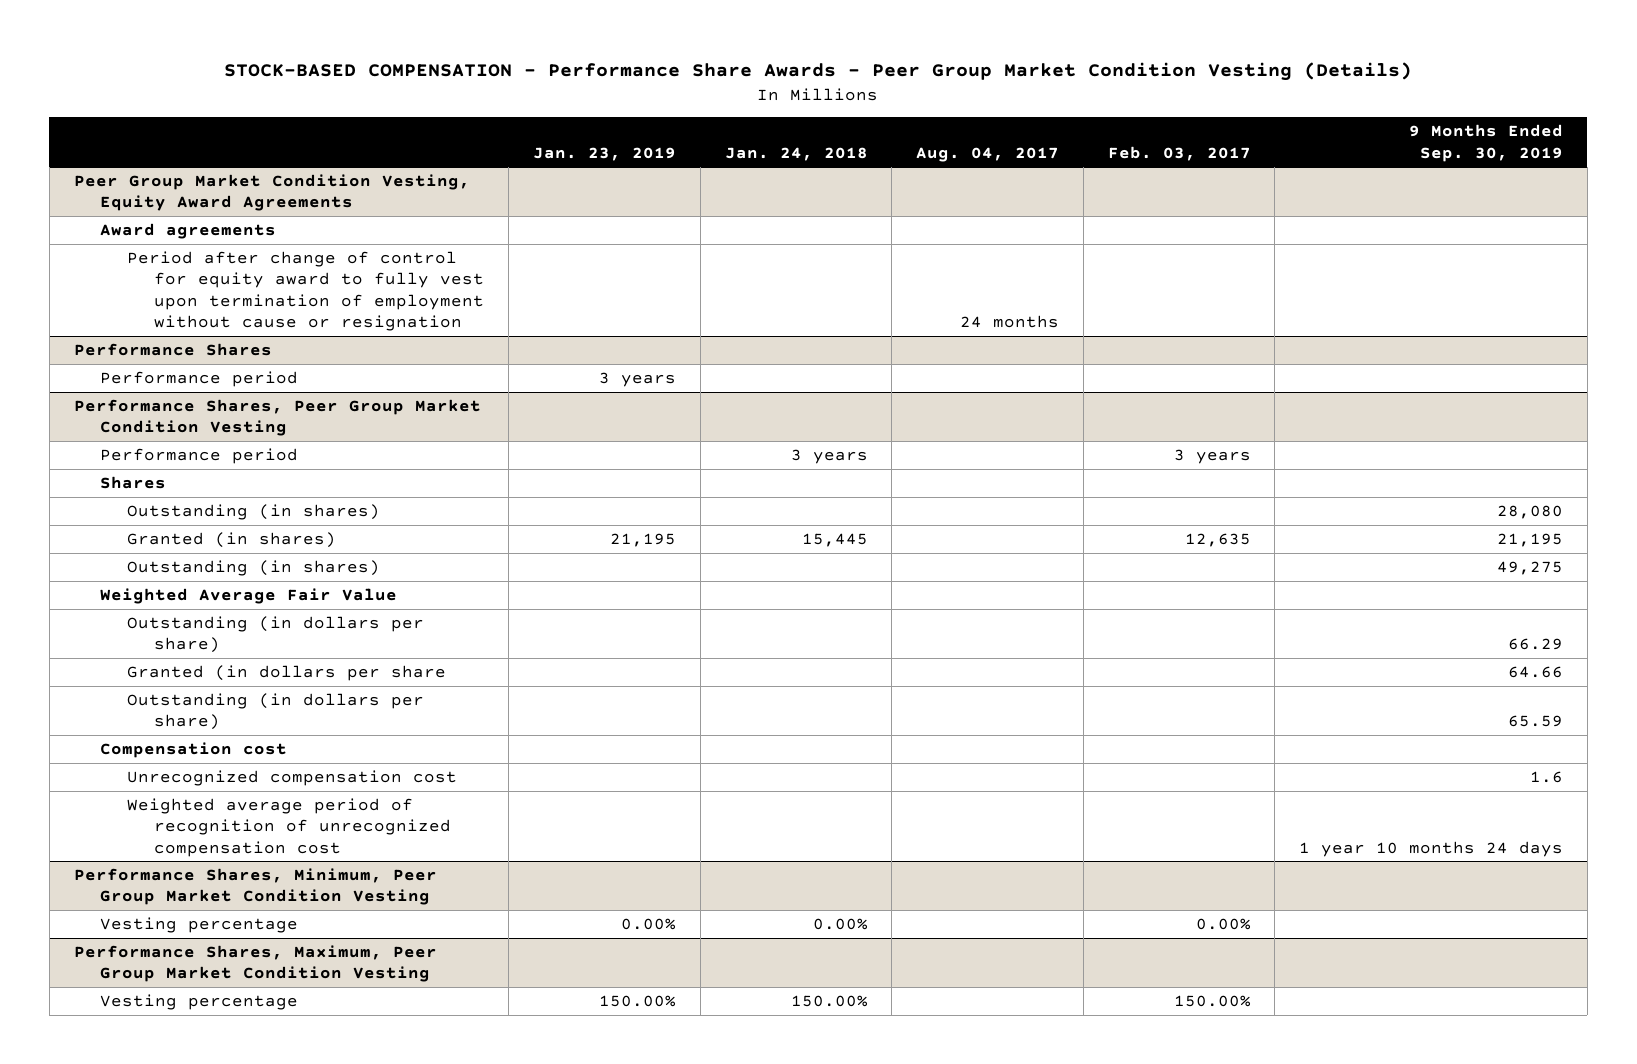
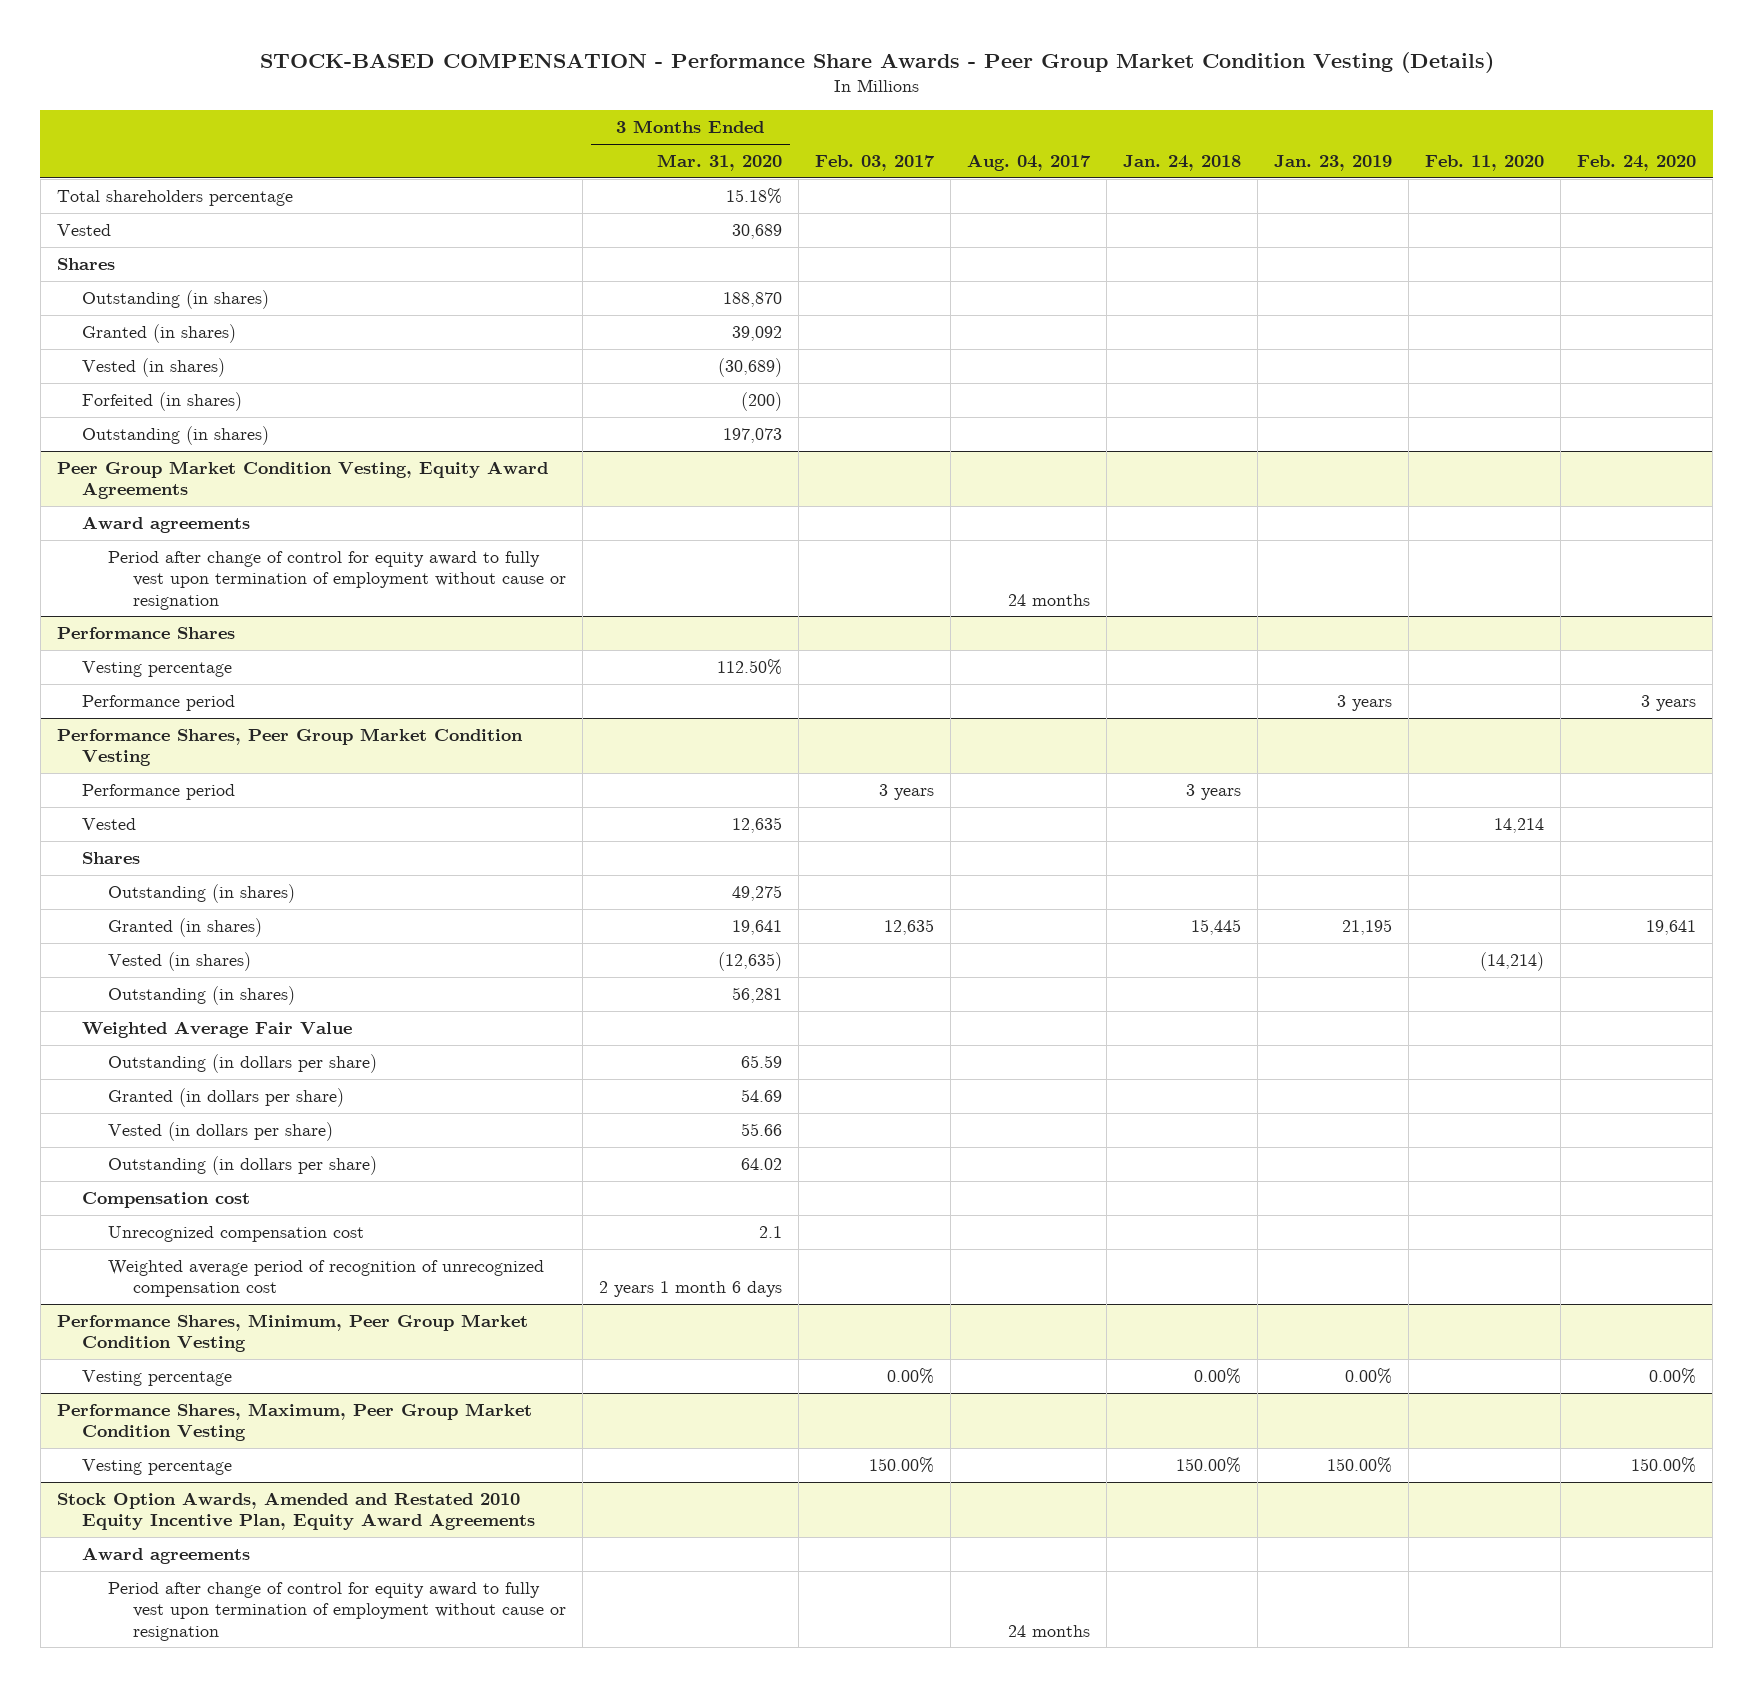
- | Jan. 23, 2019 | Jan. 24, 2018 | Aug. 04, 2017 | Feb. 03, 2017 | 9 Months Ended Sep. 30, 2019
+ | 3 Months Ended Mar. 31, 2020 | Feb. 03, 2017 | Aug. 04, 2017 | Jan. 24, 2018 | Jan. 23, 2019 | Feb. 11, 2020 | Feb. 24, 2020
+ Total shareholders percentage | 15.18% | | | | | |
+ Vested | 30,689 | | | | | |
+ Shares
+ Outstanding (in shares) | 188,870 | | | | | |
+ Granted (in shares) | 39,092 | | | | | |
+ Vested (in shares) | (30,689) | | | | | |
+ Forfeited (in shares) | (200) | | | | | |
+ Outstanding (in shares) | 197,073 | | | | | |
@ Performance Shares
+ Vesting percentage | 112.50% | | | | | |
@ Performance Shares, Peer Group Market Condition Vesting
+ Vested | 12,635 | | | | | 14,214 |
+ Vested (in shares) | (12,635) | | | | | (14,214) |
- Granted (in dollars per share | | | | | 64.66
+ Granted (in dollars per share) | 54.69 | | | | | |
+ Vested (in dollars per share) | 55.66 | | | | | |
+ Stock Option Awards, Amended and Restated 2010 Equity Incentive Plan, Equity Award Agreements
+ Award agreements
+ Period after change of control for equity award to fully vest upon termination of employment without cause or resignation | | | 24 months | | | |

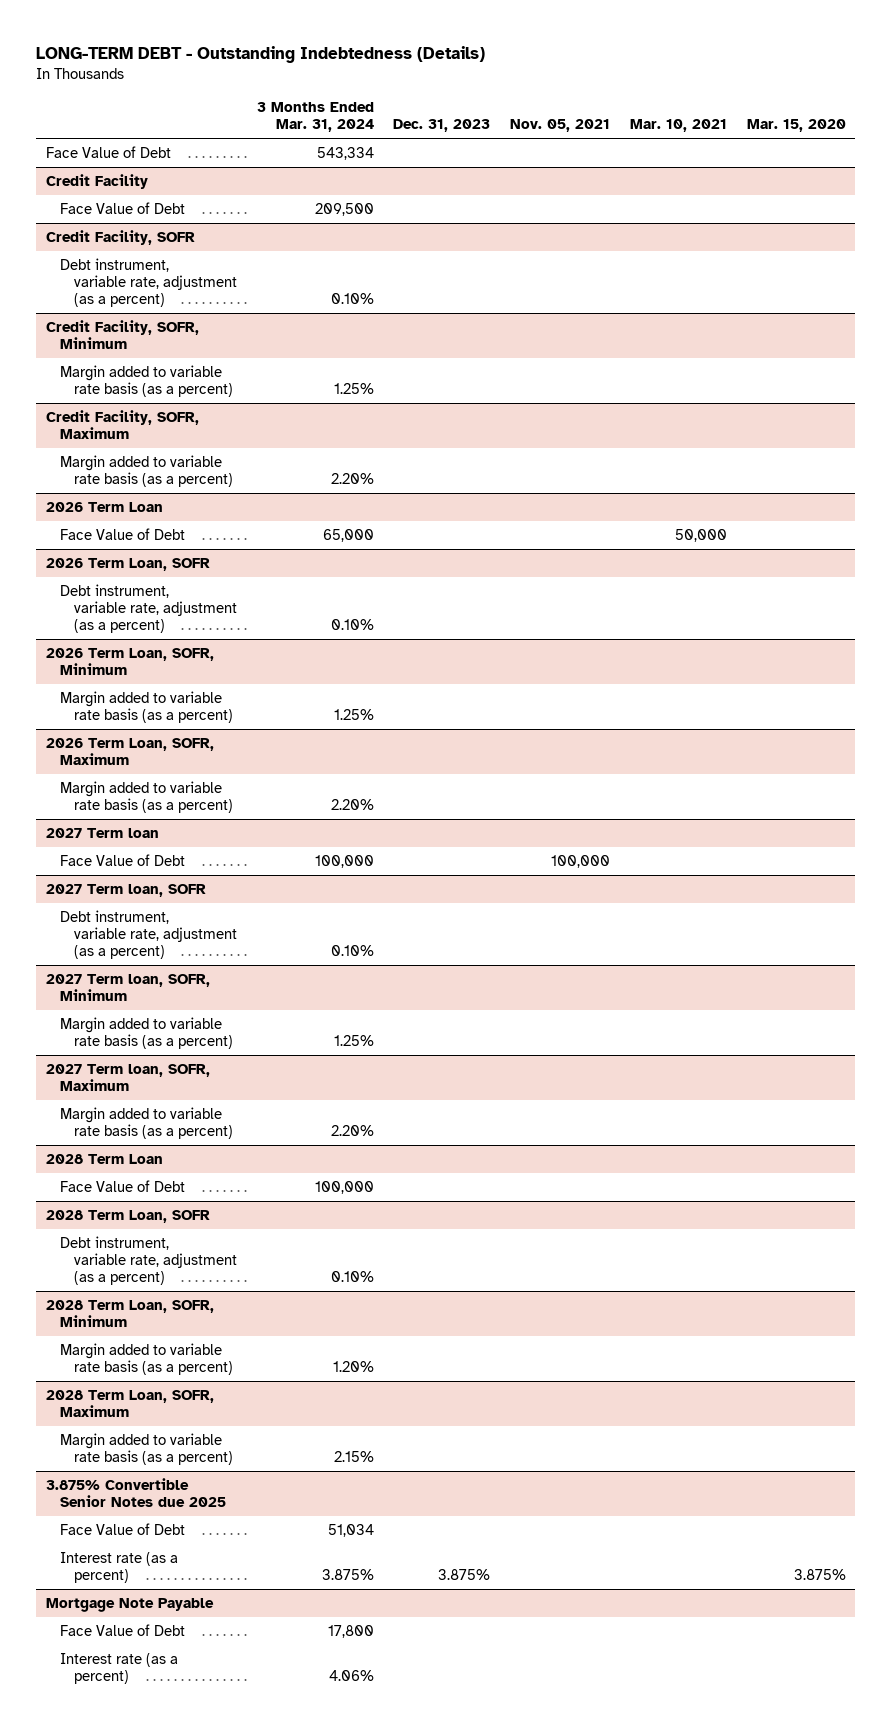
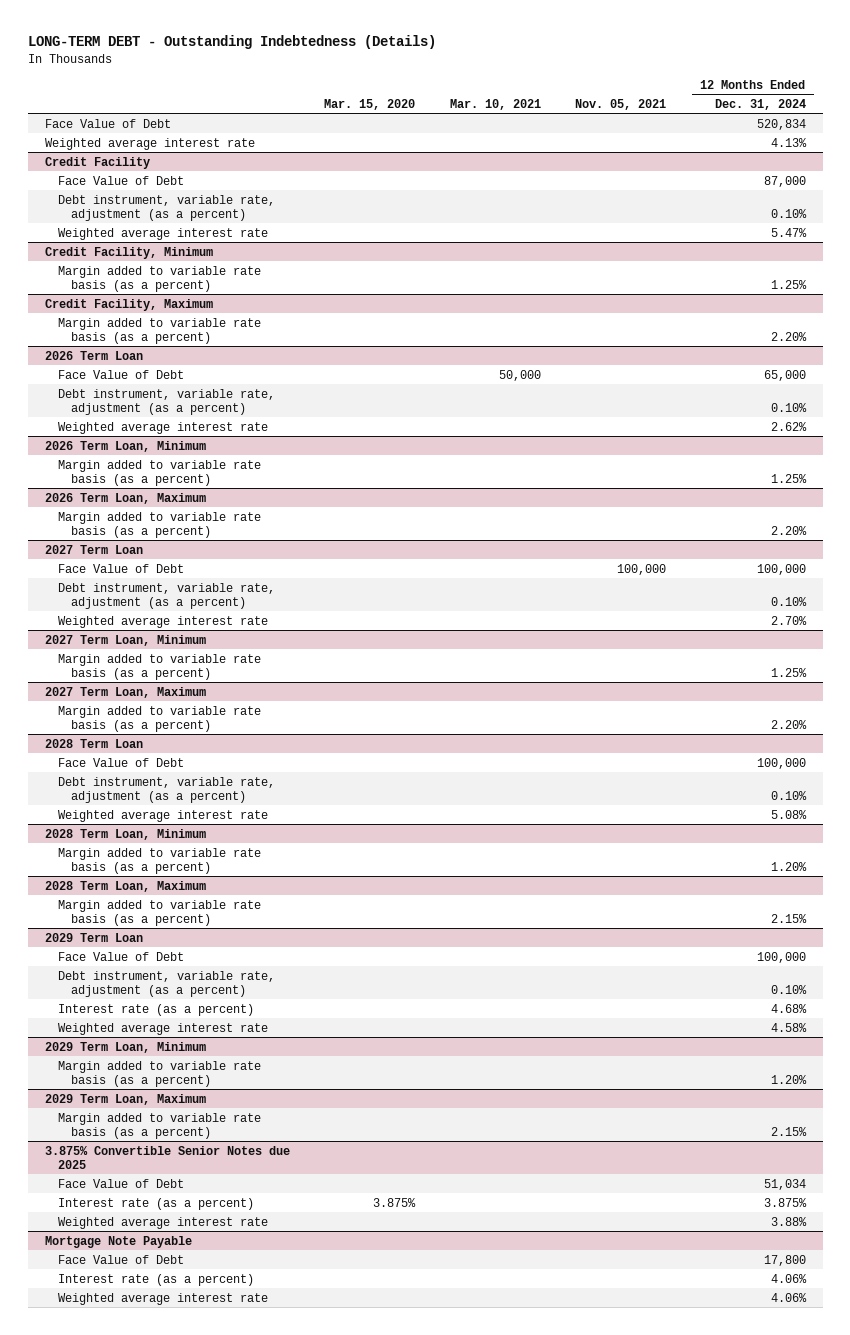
- | 3 Months Ended Mar. 31, 2024 | Dec. 31, 2023 | Nov. 05, 2021 | Mar. 10, 2021 | Mar. 15, 2020
+ | Mar. 15, 2020 | Mar. 10, 2021 | Nov. 05, 2021 | 12 Months Ended Dec. 31, 2024
+ Weighted average interest rate | | | | 4.13%
- Credit Facility, SOFR
- Debt instrument, variable rate, adjustment (as a percent) | 0.10% | | | |
- Credit Facility, SOFR, Minimum
@ Credit Facility
+ Debt instrument, variable rate, adjustment (as a percent) | | | | 0.10%
+ Weighted average interest rate | | | | 5.47%
+ Credit Facility, Minimum
- Credit Facility, SOFR, Maximum
+ Credit Facility, Maximum
- 2026 Term Loan, SOFR
- Debt instrument, variable rate, adjustment (as a percent) | 0.10% | | | |
- 2026 Term Loan, SOFR, Minimum
@ 2026 Term Loan
+ Debt instrument, variable rate, adjustment (as a percent) | | | | 0.10%
+ Weighted average interest rate | | | | 2.62%
+ 2026 Term Loan, Minimum
- 2026 Term Loan, SOFR, Maximum
+ 2026 Term Loan, Maximum
- 2027 Term loan
+ 2027 Term Loan
- 2027 Term loan, SOFR
- Debt instrument, variable rate, adjustment (as a percent) | 0.10% | | | |
- 2027 Term loan, SOFR, Minimum
+ Debt instrument, variable rate, adjustment (as a percent) | | | | 0.10%
+ Weighted average interest rate | | | | 2.70%
+ 2027 Term Loan, Minimum
- 2027 Term loan, SOFR, Maximum
+ 2027 Term Loan, Maximum
- 2028 Term Loan, SOFR
- Debt instrument, variable rate, adjustment (as a percent) | 0.10% | | | |
- 2028 Term Loan, SOFR, Minimum
@ 2028 Term Loan
+ Debt instrument, variable rate, adjustment (as a percent) | | | | 0.10%
+ Weighted average interest rate | | | | 5.08%
+ 2028 Term Loan, Minimum
- 2028 Term Loan, SOFR, Maximum
+ 2028 Term Loan, Maximum
+ 2029 Term Loan
+ Face Value of Debt | | | | 100,000
+ Debt instrument, variable rate, adjustment (as a percent) | | | | 0.10%
+ Interest rate (as a percent) | | | | 4.68%
+ Weighted average interest rate | | | | 4.58%
+ 2029 Term Loan, Minimum
+ Margin added to variable rate basis (as a percent) | | | | 1.20%
+ 2029 Term Loan, Maximum
+ Margin added to variable rate basis (as a percent) | | | | 2.15%
@ 3.875% Convertible Senior Notes due 2025
+ Weighted average interest rate | | | | 3.88%
@ Mortgage Note Payable
+ Weighted average interest rate | | | | 4.06%

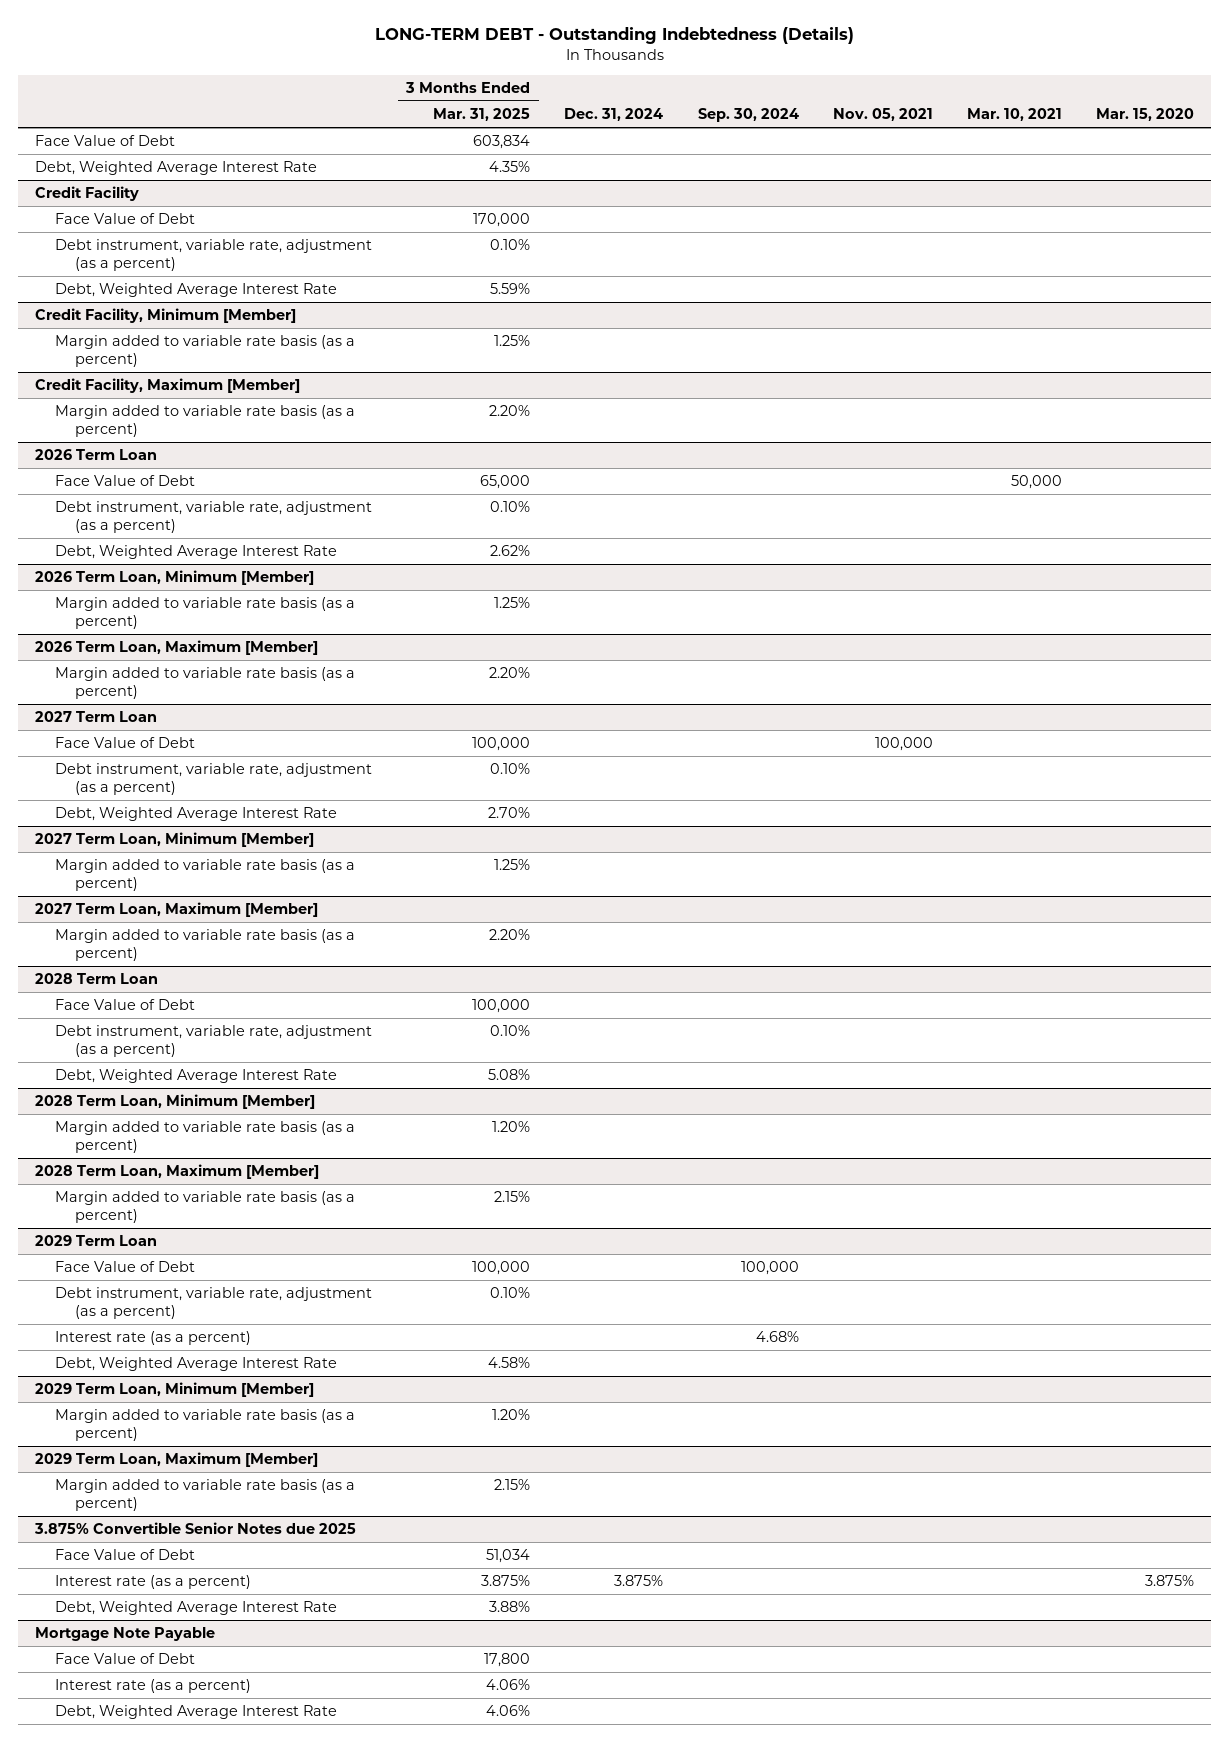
- | Mar. 15, 2020 | Mar. 10, 2021 | Nov. 05, 2021 | 12 Months Ended Dec. 31, 2024
+ | 3 Months Ended Mar. 31, 2025 | Dec. 31, 2024 | Sep. 30, 2024 | Nov. 05, 2021 | Mar. 10, 2021 | Mar. 15, 2020
- Weighted average interest rate | | | | 4.13%
+ Debt, Weighted Average Interest Rate | 4.35% | | | | |
@ Credit Facility
- Weighted average interest rate | | | | 5.47%
- Credit Facility, Minimum
@ Credit Facility
+ Debt, Weighted Average Interest Rate | 5.59% | | | | |
+ Credit Facility, Minimum [Member]
- Credit Facility, Maximum
+ Credit Facility, Maximum [Member]
@ 2026 Term Loan
- Weighted average interest rate | | | | 2.62%
- 2026 Term Loan, Minimum
@ 2026 Term Loan
+ Debt, Weighted Average Interest Rate | 2.62% | | | | |
+ 2026 Term Loan, Minimum [Member]
- 2026 Term Loan, Maximum
+ 2026 Term Loan, Maximum [Member]
@ 2027 Term Loan
- Weighted average interest rate | | | | 2.70%
- 2027 Term Loan, Minimum
@ 2027 Term Loan
+ Debt, Weighted Average Interest Rate | 2.70% | | | | |
+ 2027 Term Loan, Minimum [Member]
- 2027 Term Loan, Maximum
+ 2027 Term Loan, Maximum [Member]
@ 2028 Term Loan
- Weighted average interest rate | | | | 5.08%
- 2028 Term Loan, Minimum
@ 2028 Term Loan
+ Debt, Weighted Average Interest Rate | 5.08% | | | | |
+ 2028 Term Loan, Minimum [Member]
- 2028 Term Loan, Maximum
+ 2028 Term Loan, Maximum [Member]
@ 2029 Term Loan
- Weighted average interest rate | | | | 4.58%
- 2029 Term Loan, Minimum
@ 2029 Term Loan
+ Debt, Weighted Average Interest Rate | 4.58% | | | | |
+ 2029 Term Loan, Minimum [Member]
- 2029 Term Loan, Maximum
+ 2029 Term Loan, Maximum [Member]
@ 3.875% Convertible Senior Notes due 2025
- Weighted average interest rate | | | | 3.88%
+ Debt, Weighted Average Interest Rate | 3.88% | | | | |
@ Mortgage Note Payable
- Weighted average interest rate | | | | 4.06%
+ Debt, Weighted Average Interest Rate | 4.06% | | | | |

